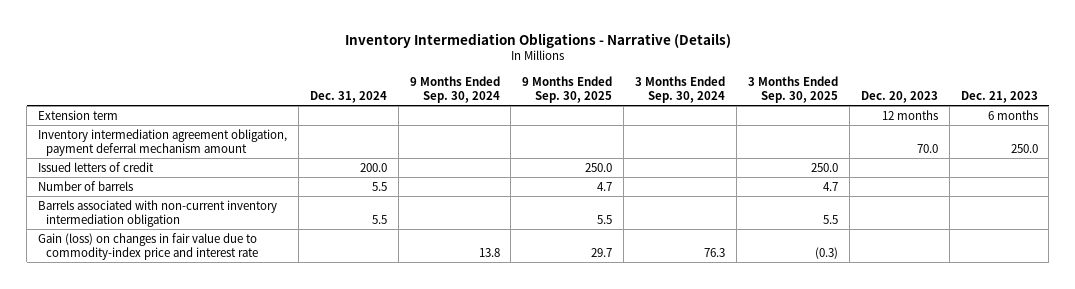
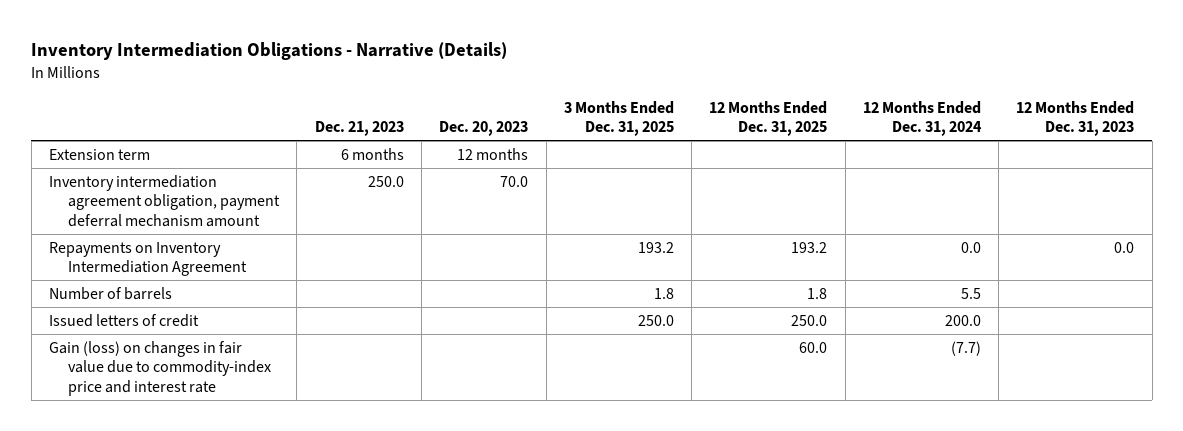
- | Dec. 31, 2024 | 9 Months Ended Sep. 30, 2024 | 9 Months Ended Sep. 30, 2025 | 3 Months Ended Sep. 30, 2024 | 3 Months Ended Sep. 30, 2025 | Dec. 20, 2023 | Dec. 21, 2023
+ | Dec. 21, 2023 | Dec. 20, 2023 | 3 Months Ended Dec. 31, 2025 | 12 Months Ended Dec. 31, 2025 | 12 Months Ended Dec. 31, 2024 | 12 Months Ended Dec. 31, 2023
+ Repayments on Inventory Intermediation Agreement | | | 193.2 | 193.2 | 0.0 | 0.0
- Barrels associated with non-current inventory intermediation obligation | 5.5 | | 5.5 | | 5.5 | |
moved down: Issued letters of credit | | | 250.0 | 250.0 | 200.0 |

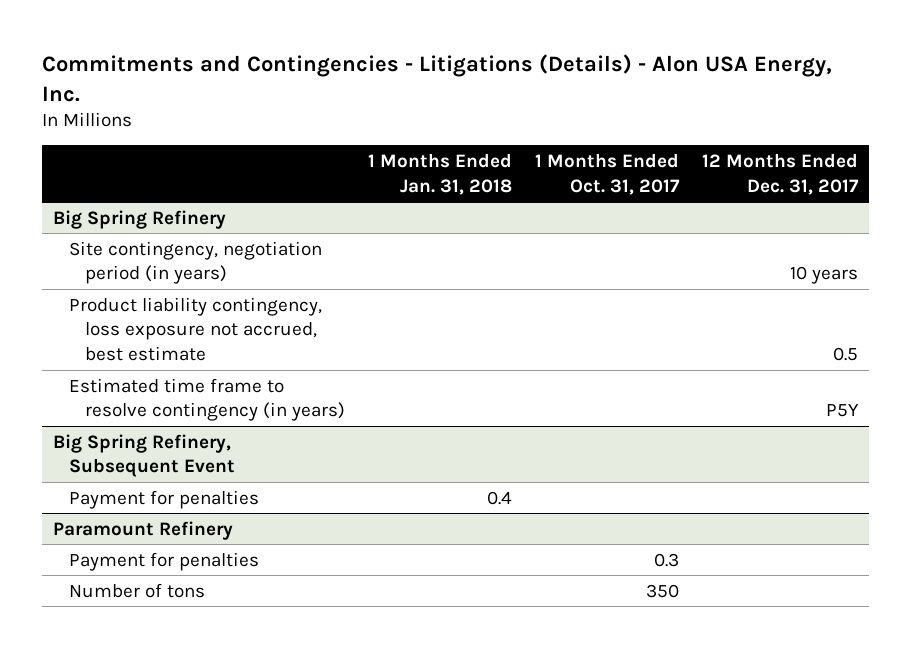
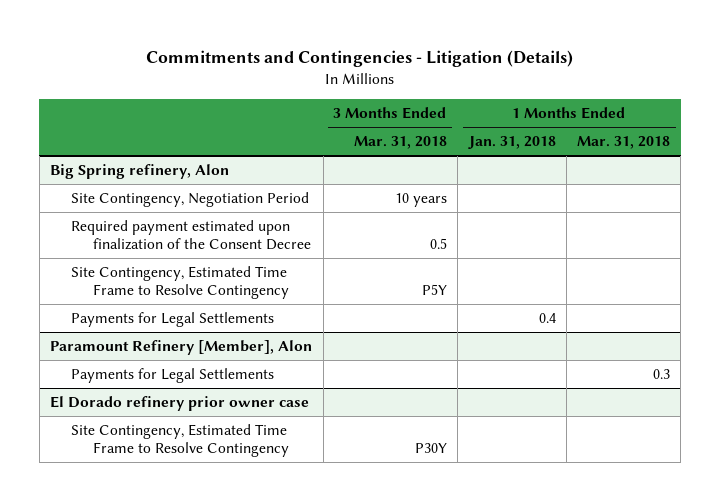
- Commitments and Contingencies - Litigations (Details) - Alon USA Energy, Inc.
+ Commitments and Contingencies - Litigation (Details)
- | 1 Months Ended Jan. 31, 2018 | 1 Months Ended Oct. 31, 2017 | 12 Months Ended Dec. 31, 2017
+ | 3 Months Ended Mar. 31, 2018 | 1 Months Ended Jan. 31, 2018 | 1 Months Ended Mar. 31, 2018
- Big Spring Refinery
- Site contingency, negotiation period (in years) | | | 10 years
- Product liability contingency, loss exposure not accrued, best estimate | | | 0.5
- Estimated time frame to resolve contingency (in years) | | | P5Y
- Big Spring Refinery, Subsequent Event
- Payment for penalties | 0.4 | |
- Paramount Refinery
- Payment for penalties | | 0.3 |
- Number of tons | | 350 |
+ Big Spring refinery, Alon
+ Site Contingency, Negotiation Period | 10 years | |
+ Required payment estimated upon finalization of the Consent Decree | 0.5 | |
+ Site Contingency, Estimated Time Frame to Resolve Contingency | P5Y | |
+ Payments for Legal Settlements | | 0.4 |
+ Paramount Refinery [Member], Alon
+ Payments for Legal Settlements | | | 0.3
+ El Dorado refinery prior owner case
+ Site Contingency, Estimated Time Frame to Resolve Contingency | P30Y | |

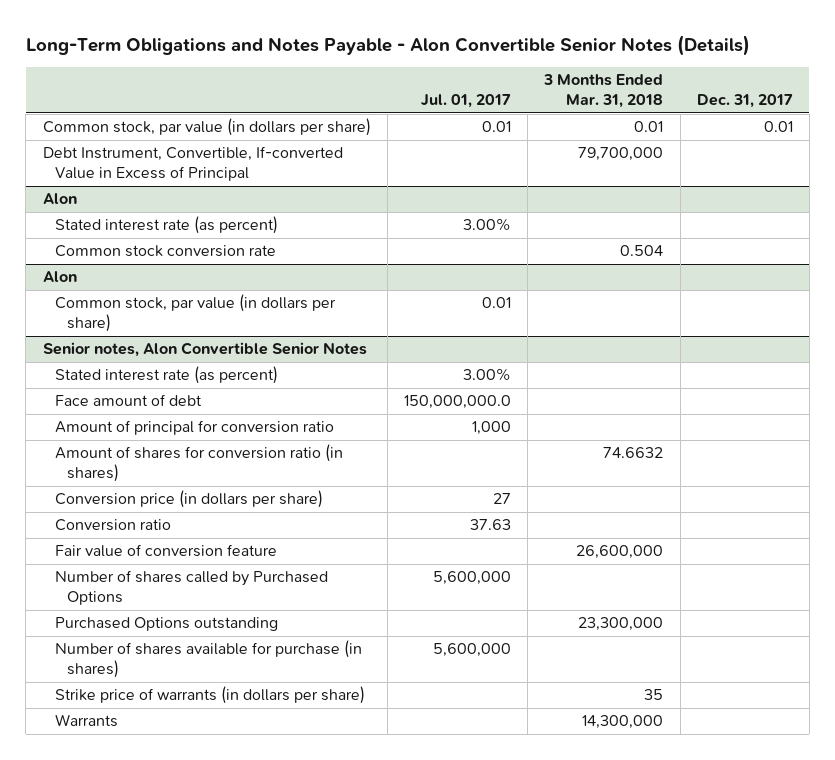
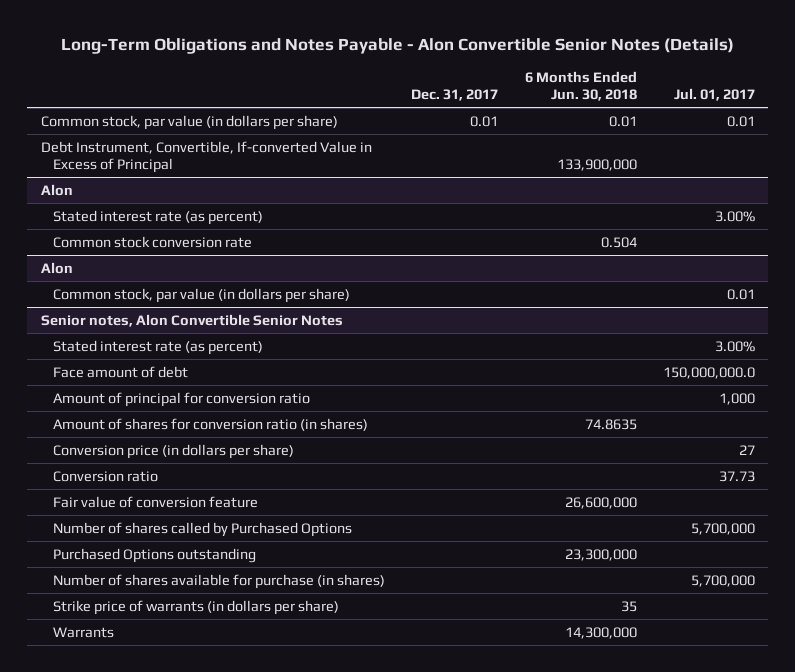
- | Jul. 01, 2017 | 3 Months Ended Mar. 31, 2018 | Dec. 31, 2017
+ | Dec. 31, 2017 | 6 Months Ended Jun. 30, 2018 | Jul. 01, 2017
@ Senior notes, Alon Convertible Senior Notes
- Conversion ratio | 37.63 | |
+ Conversion ratio | | | 37.73
- Number of shares called by Purchased Options | 5,600,000 | |
+ Number of shares called by Purchased Options | | | 5,700,000
- Number of shares available for purchase (in shares) | 5,600,000 | |
+ Number of shares available for purchase (in shares) | | | 5,700,000

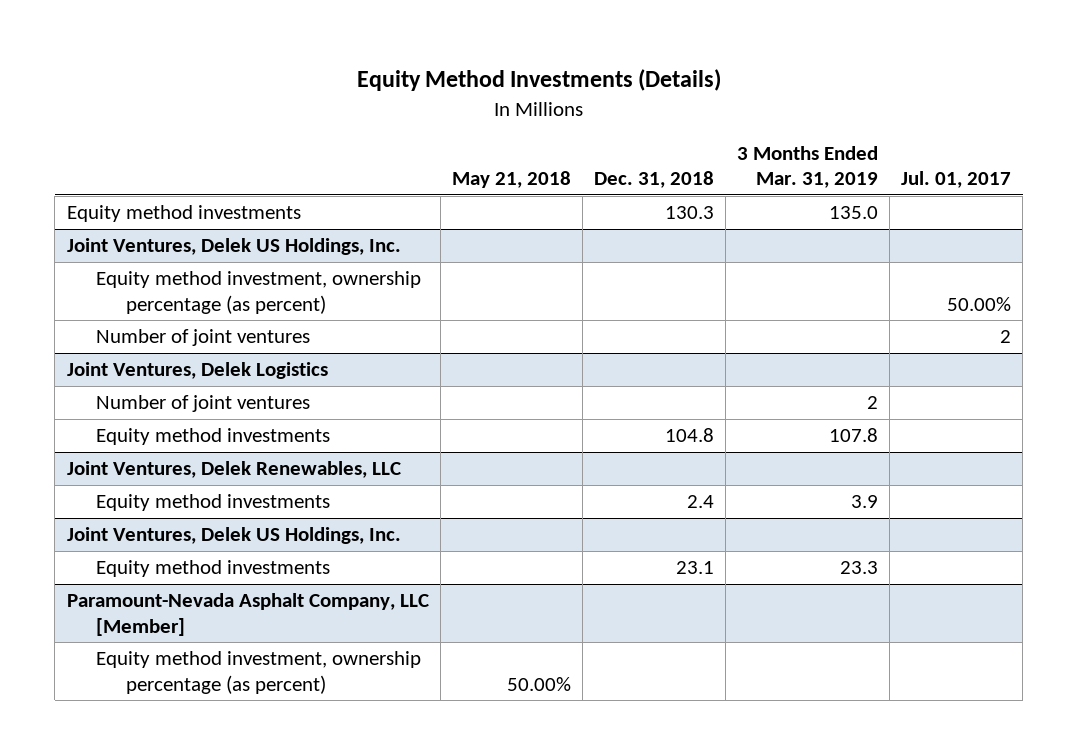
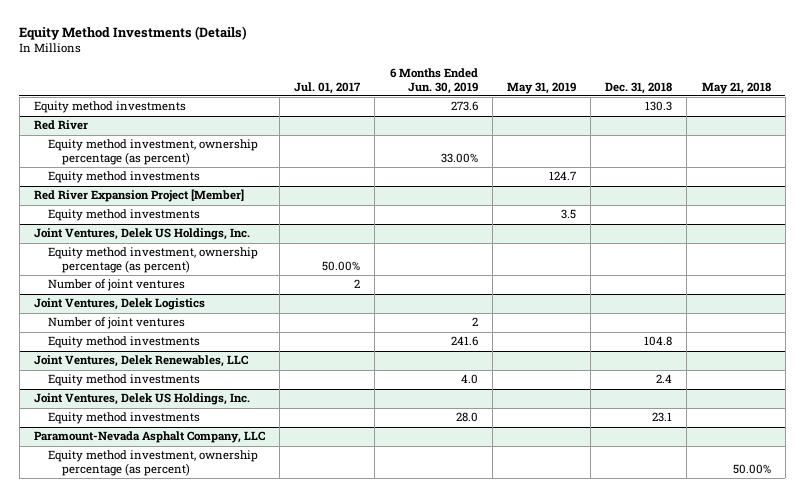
- | May 21, 2018 | Dec. 31, 2018 | 3 Months Ended Mar. 31, 2019 | Jul. 01, 2017
+ | Jul. 01, 2017 | 6 Months Ended Jun. 30, 2019 | May 31, 2019 | Dec. 31, 2018 | May 21, 2018
+ Red River
+ Equity method investment, ownership percentage (as percent) | | 33.00% | | |
+ Equity method investments | | | 124.7 | |
+ Red River Expansion Project [Member]
+ Equity method investments | | | 3.5 | |
- Paramount-Nevada Asphalt Company, LLC [Member]
+ Paramount-Nevada Asphalt Company, LLC

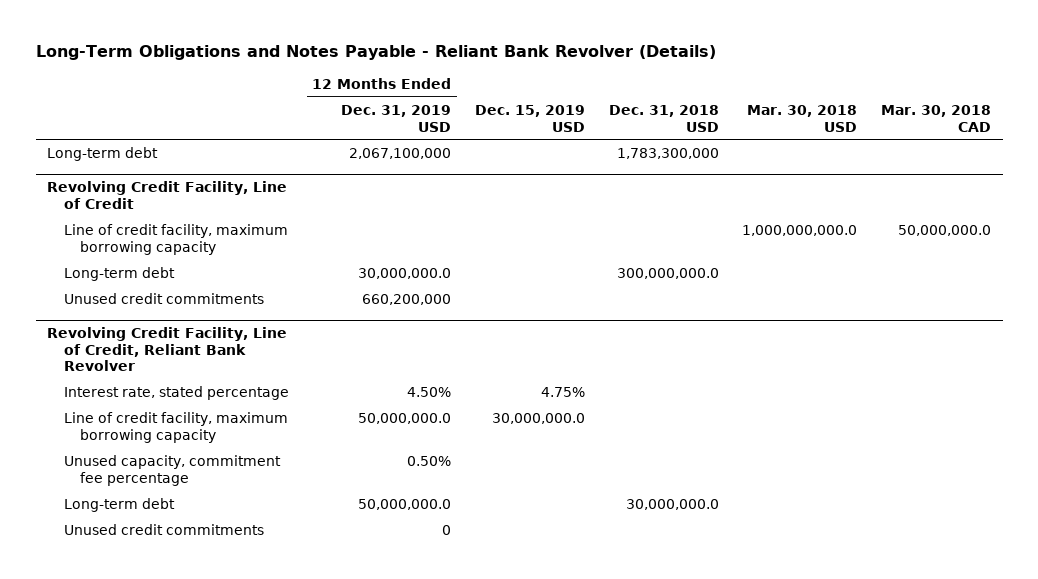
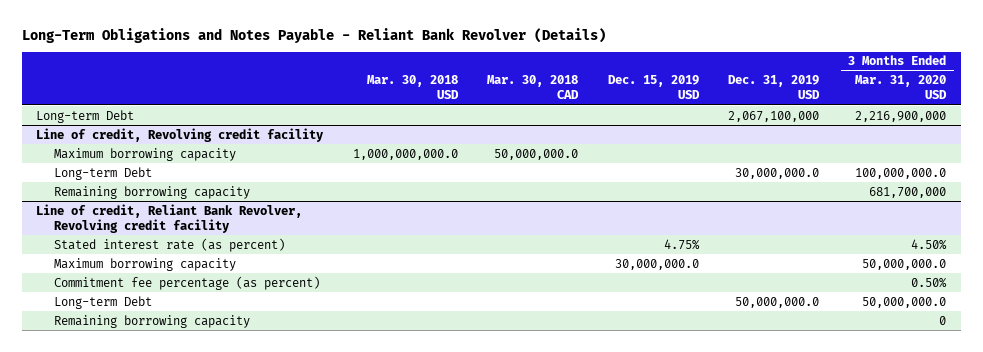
- | 12 Months Ended Dec. 31, 2019 USD | Dec. 15, 2019 USD | Dec. 31, 2018 USD | Mar. 30, 2018 USD | Mar. 30, 2018 CAD
+ | Mar. 30, 2018 USD | Mar. 30, 2018 CAD | Dec. 15, 2019 USD | Dec. 31, 2019 USD | 3 Months Ended Mar. 31, 2020 USD
- Long-term debt | 2,067,100,000 | | 1,783,300,000 | |
- Revolving Credit Facility, Line of Credit
- Line of credit facility, maximum borrowing capacity | | | | 1,000,000,000.0 | 50,000,000.0
- Long-term debt | 30,000,000.0 | | 300,000,000.0 | |
- Unused credit commitments | 660,200,000 | | | |
- Revolving Credit Facility, Line of Credit, Reliant Bank Revolver
- Interest rate, stated percentage | 4.50% | 4.75% | | |
- Line of credit facility, maximum borrowing capacity | 50,000,000.0 | 30,000,000.0 | | |
- Unused capacity, commitment fee percentage | 0.50% | | | |
- Long-term debt | 50,000,000.0 | | 30,000,000.0 | |
- Unused credit commitments | 0 | | | |
+ Long-term Debt | | | | 2,067,100,000 | 2,216,900,000
+ Line of credit, Revolving credit facility
+ Maximum borrowing capacity | 1,000,000,000.0 | 50,000,000.0 | | |
+ Long-term Debt | | | | 30,000,000.0 | 100,000,000.0
+ Remaining borrowing capacity | | | | | 681,700,000
+ Line of credit, Reliant Bank Revolver, Revolving credit facility
+ Stated interest rate (as percent) | | | 4.75% | | 4.50%
+ Maximum borrowing capacity | | | 30,000,000.0 | | 50,000,000.0
+ Commitment fee percentage (as percent) | | | | | 0.50%
+ Long-term Debt | | | | 50,000,000.0 | 50,000,000.0
+ Remaining borrowing capacity | | | | | 0

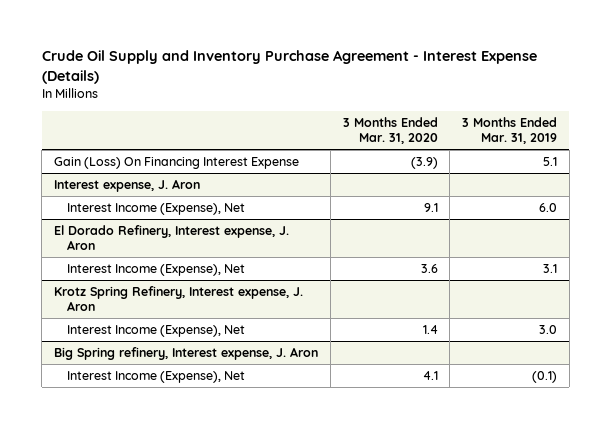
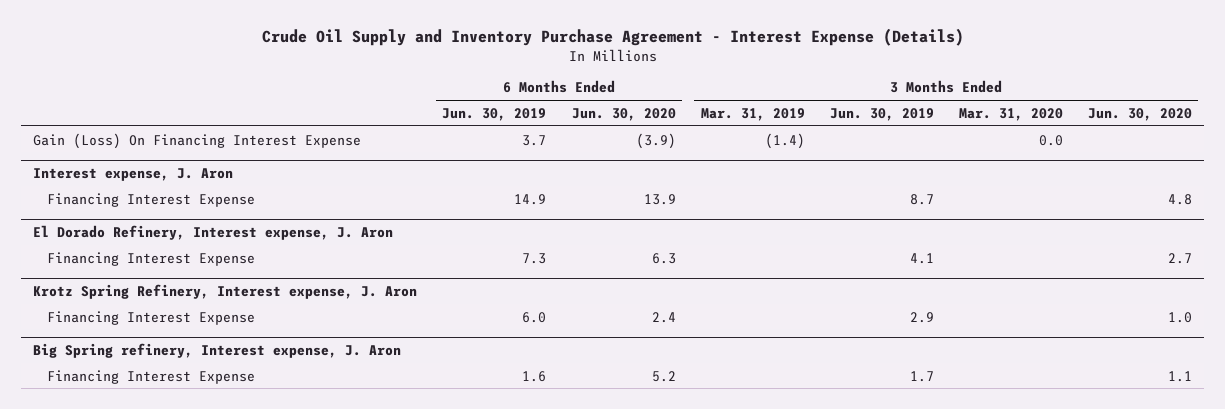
- | 3 Months Ended Mar. 31, 2020 | 3 Months Ended Mar. 31, 2019
+ | 6 Months Ended Jun. 30, 2019 | 6 Months Ended Jun. 30, 2020 | 3 Months Ended Mar. 31, 2019 | 3 Months Ended Jun. 30, 2019 | 3 Months Ended Mar. 31, 2020 | 3 Months Ended Jun. 30, 2020
- Gain (Loss) On Financing Interest Expense | (3.9) | 5.1
+ Gain (Loss) On Financing Interest Expense | 3.7 | (3.9) | (1.4) | | 0.0 |
@ Interest expense, J. Aron
- Interest Income (Expense), Net | 9.1 | 6.0
+ Financing Interest Expense | 14.9 | 13.9 | | 8.7 | | 4.8
@ El Dorado Refinery, Interest expense, J. Aron
- Interest Income (Expense), Net | 3.6 | 3.1
+ Financing Interest Expense | 7.3 | 6.3 | | 4.1 | | 2.7
@ Krotz Spring Refinery, Interest expense, J. Aron
- Interest Income (Expense), Net | 1.4 | 3.0
+ Financing Interest Expense | 6.0 | 2.4 | | 2.9 | | 1.0
@ Big Spring refinery, Interest expense, J. Aron
- Interest Income (Expense), Net | 4.1 | (0.1)
+ Financing Interest Expense | 1.6 | 5.2 | | 1.7 | | 1.1

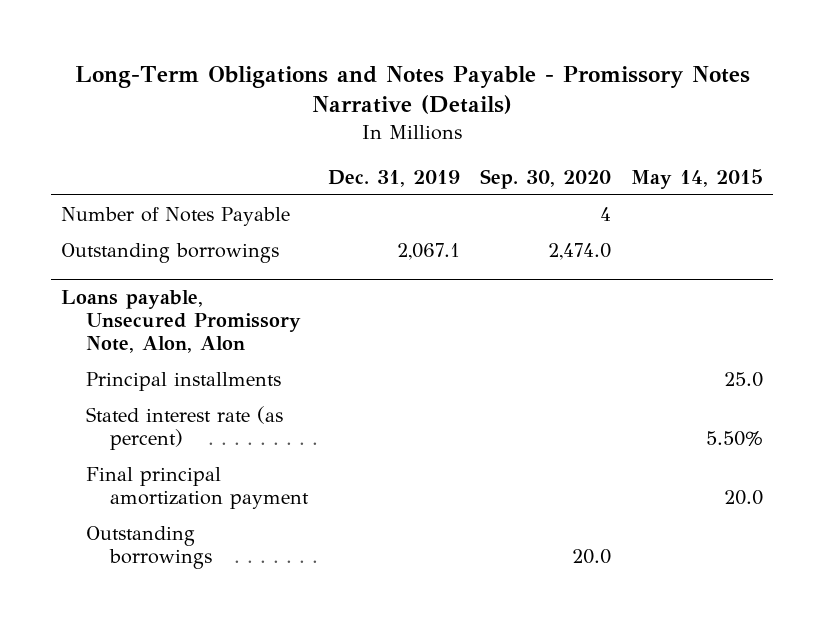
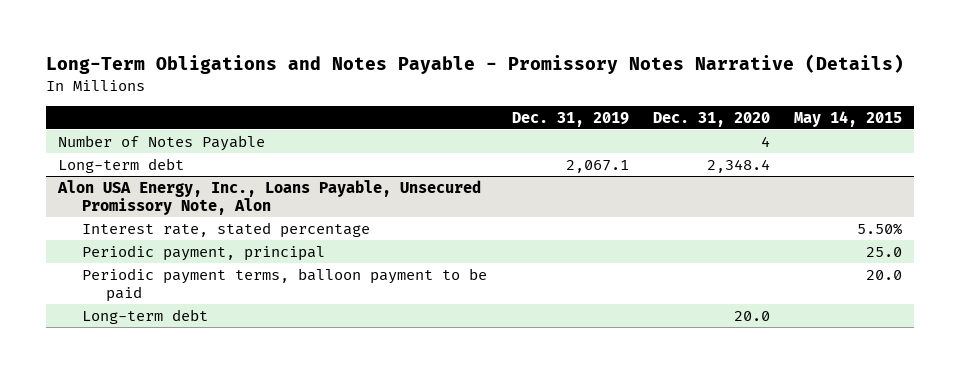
- | Dec. 31, 2019 | Sep. 30, 2020 | May 14, 2015
+ | Dec. 31, 2019 | Dec. 31, 2020 | May 14, 2015
- Outstanding borrowings | 2,067.1 | 2,474.0 |
- Loans payable, Unsecured Promissory Note, Alon, Alon
- Principal installments | | | 25.0
- Stated interest rate (as percent) | | | 5.50%
- Final principal amortization payment | | | 20.0
- Outstanding borrowings | | 20.0 |
+ Long-term debt | 2,067.1 | 2,348.4 |
+ Alon USA Energy, Inc., Loans Payable, Unsecured Promissory Note, Alon
+ Interest rate, stated percentage | | | 5.50%
+ Periodic payment, principal | | | 25.0
+ Periodic payment terms, balloon payment to be paid | | | 20.0
+ Long-term debt | | 20.0 |

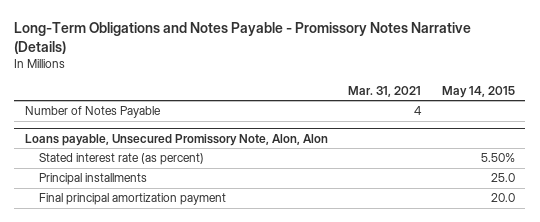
- | Dec. 31, 2019 | Dec. 31, 2020 | May 14, 2015
+ | Mar. 31, 2021 | May 14, 2015
- Long-term debt | 2,067.1 | 2,348.4 |
- Alon USA Energy, Inc., Loans Payable, Unsecured Promissory Note, Alon
- Interest rate, stated percentage | | | 5.50%
- Periodic payment, principal | | | 25.0
- Periodic payment terms, balloon payment to be paid | | | 20.0
- Long-term debt | | 20.0 |
+ Loans payable, Unsecured Promissory Note, Alon, Alon
+ Stated interest rate (as percent) | | 5.50%
+ Principal installments | | 25.0
+ Final principal amortization payment | | 20.0

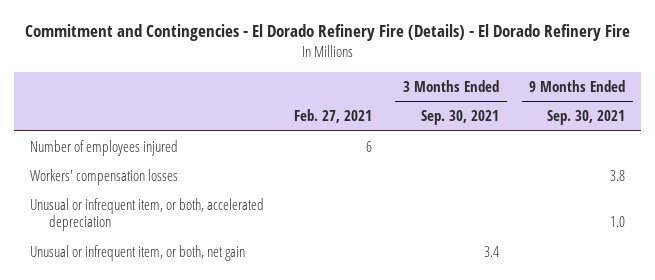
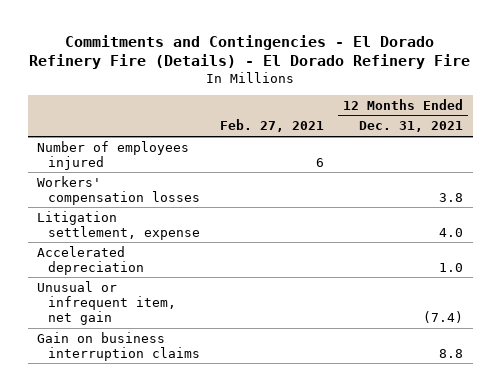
- Commitment and Contingencies - El Dorado Refinery Fire (Details) - El Dorado Refinery Fire
+ Commitments and Contingencies - El Dorado Refinery Fire (Details) - El Dorado Refinery Fire
- | Feb. 27, 2021 | 3 Months Ended Sep. 30, 2021 | 9 Months Ended Sep. 30, 2021
+ | Feb. 27, 2021 | 12 Months Ended Dec. 31, 2021
- Unusual or infrequent item, or both, accelerated depreciation | | | 1.0
- Unusual or infrequent item, or both, net gain | | 3.4 |
+ Litigation settlement, expense | | 4.0
+ Accelerated depreciation | | 1.0
+ Unusual or infrequent item, net gain | | (7.4)
+ Gain on business interruption claims | | 8.8

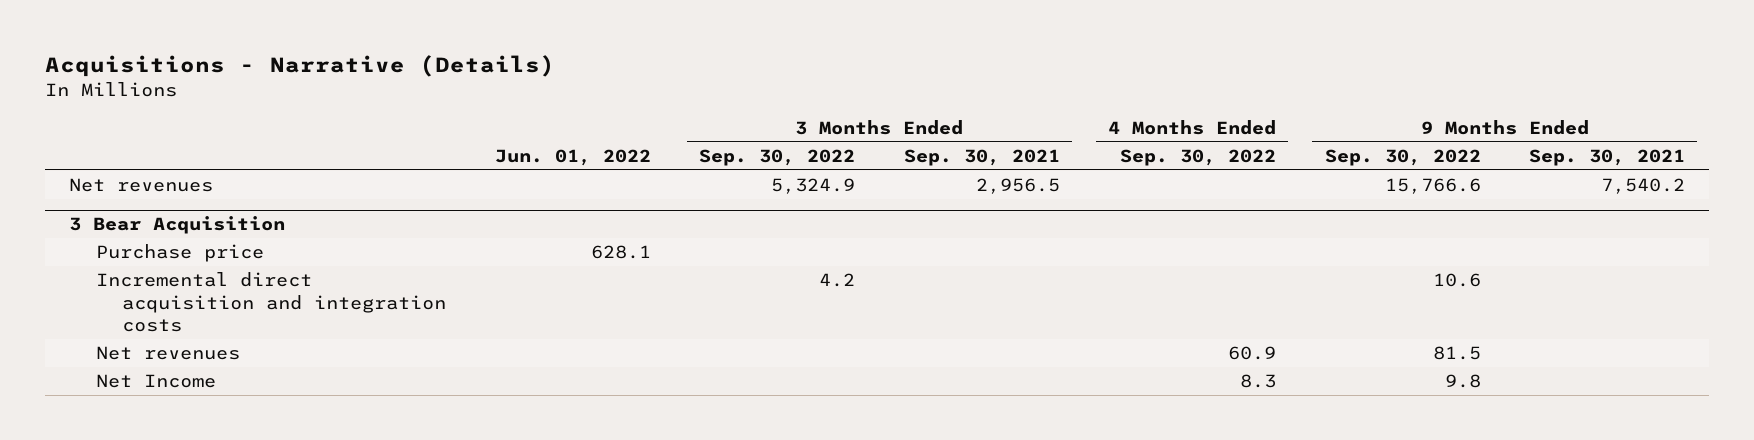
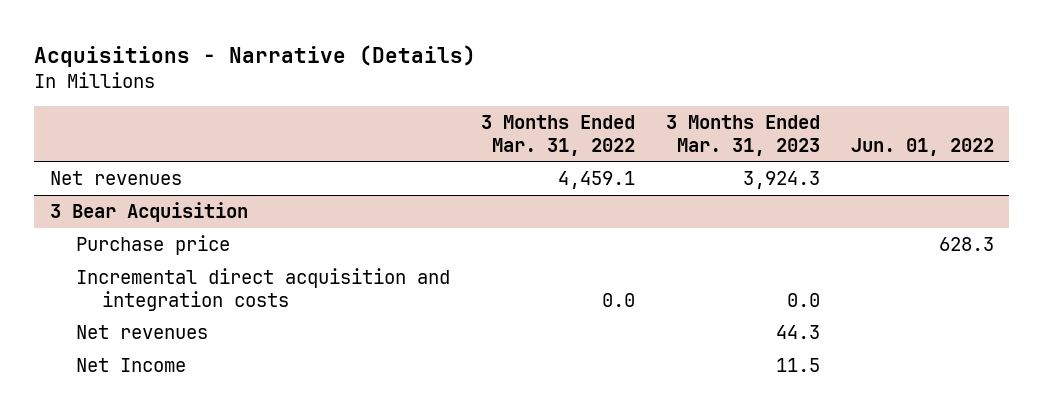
- | Jun. 01, 2022 | 3 Months Ended Sep. 30, 2022 | 3 Months Ended Sep. 30, 2021 | 4 Months Ended Sep. 30, 2022 | 9 Months Ended Sep. 30, 2022 | 9 Months Ended Sep. 30, 2021
+ | 3 Months Ended Mar. 31, 2022 | 3 Months Ended Mar. 31, 2023 | Jun. 01, 2022
@ 3 Bear Acquisition
- Purchase price | 628.1 | | | | |
+ Purchase price | | | 628.3

